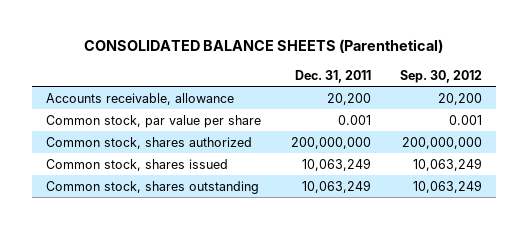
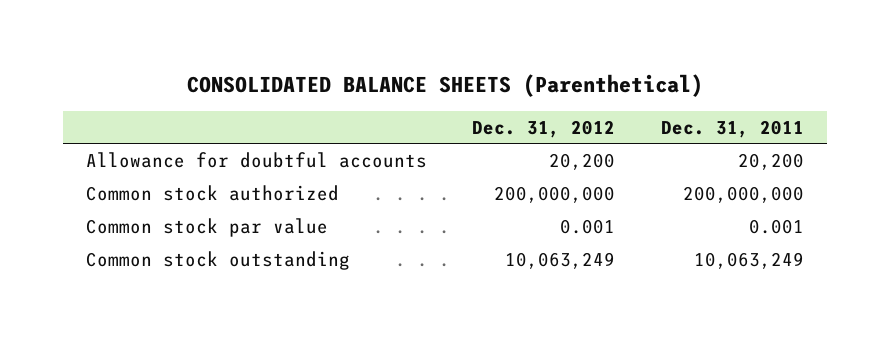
- | Dec. 31, 2011 | Sep. 30, 2012
+ | Dec. 31, 2012 | Dec. 31, 2011
- Accounts receivable, allowance | 20,200 | 20,200
- Common stock, par value per share | 0.001 | 0.001
- Common stock, shares authorized | 200,000,000 | 200,000,000
- Common stock, shares issued | 10,063,249 | 10,063,249
- Common stock, shares outstanding | 10,063,249 | 10,063,249
+ Allowance for doubtful accounts | 20,200 | 20,200
+ Common stock authorized | 200,000,000 | 200,000,000
+ Common stock par value | 0.001 | 0.001
+ Common stock outstanding | 10,063,249 | 10,063,249

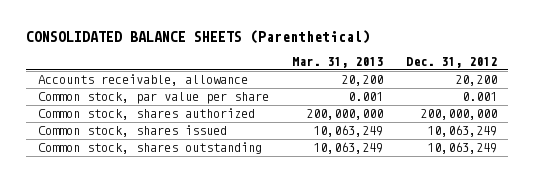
- | Dec. 31, 2012 | Dec. 31, 2011
+ | Mar. 31, 2013 | Dec. 31, 2012
- Allowance for doubtful accounts | 20,200 | 20,200
- Common stock authorized | 200,000,000 | 200,000,000
- Common stock par value | 0.001 | 0.001
- Common stock outstanding | 10,063,249 | 10,063,249
+ Accounts receivable, allowance | 20,200 | 20,200
+ Common stock, par value per share | 0.001 | 0.001
+ Common stock, shares authorized | 200,000,000 | 200,000,000
+ Common stock, shares issued | 10,063,249 | 10,063,249
+ Common stock, shares outstanding | 10,063,249 | 10,063,249

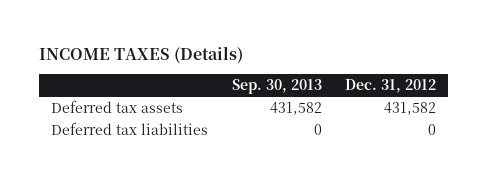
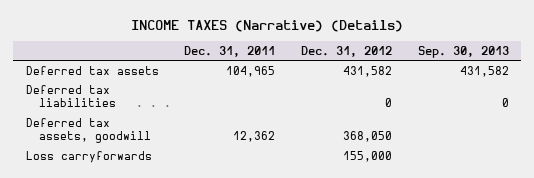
- INCOME TAXES (Details)
+ INCOME TAXES (Narrative) (Details)
- | Sep. 30, 2013 | Dec. 31, 2012
+ | Dec. 31, 2011 | Dec. 31, 2012 | Sep. 30, 2013
+ Deferred tax assets, goodwill | 12,362 | 368,050 |
+ Loss carryforwards | | 155,000 |

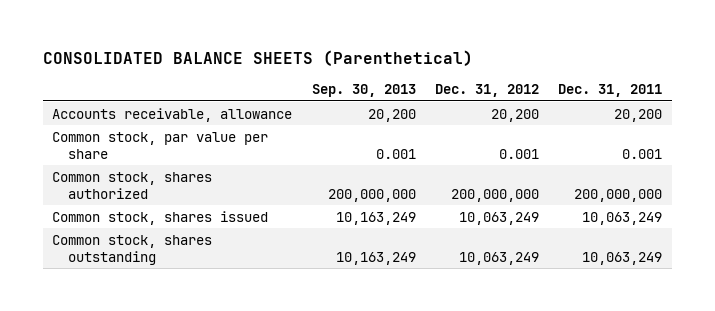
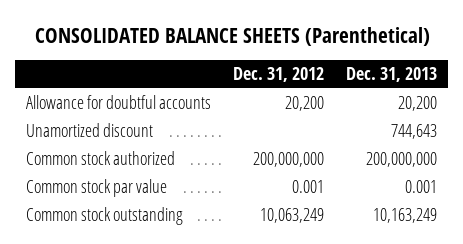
- | Sep. 30, 2013 | Dec. 31, 2012 | Dec. 31, 2011
+ | Dec. 31, 2012 | Dec. 31, 2013
- Accounts receivable, allowance | 20,200 | 20,200 | 20,200
- Common stock, par value per share | 0.001 | 0.001 | 0.001
- Common stock, shares authorized | 200,000,000 | 200,000,000 | 200,000,000
- Common stock, shares issued | 10,163,249 | 10,063,249 | 10,063,249
- Common stock, shares outstanding | 10,163,249 | 10,063,249 | 10,063,249
+ Allowance for doubtful accounts | 20,200 | 20,200
+ Unamortized discount | | 744,643
+ Common stock authorized | 200,000,000 | 200,000,000
+ Common stock par value | 0.001 | 0.001
+ Common stock outstanding | 10,063,249 | 10,163,249

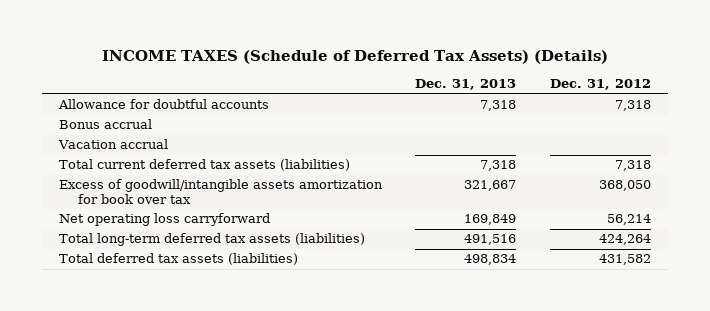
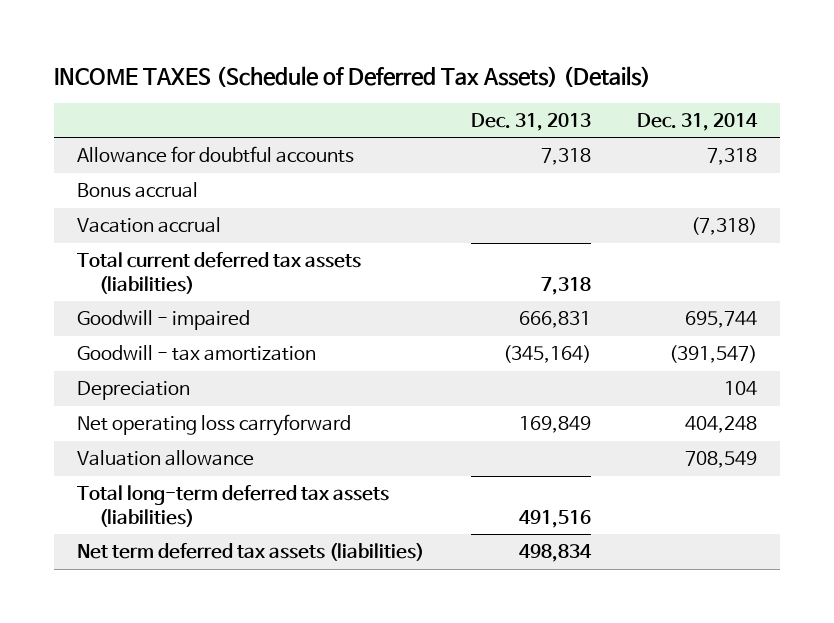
- | Dec. 31, 2013 | Dec. 31, 2012
+ | Dec. 31, 2013 | Dec. 31, 2014
- Excess of goodwill/intangible assets amortization for book over tax | 321,667 | 368,050
+ Goodwill - impaired | 666,831 | 695,744
+ Goodwill - tax amortization | (345,164) | (391,547)
+ Depreciation | | 104
+ Valuation allowance | | 708,549
- Total deferred tax assets (liabilities) | 498,834 | 431,582
+ Net term deferred tax assets (liabilities) | 498,834 |

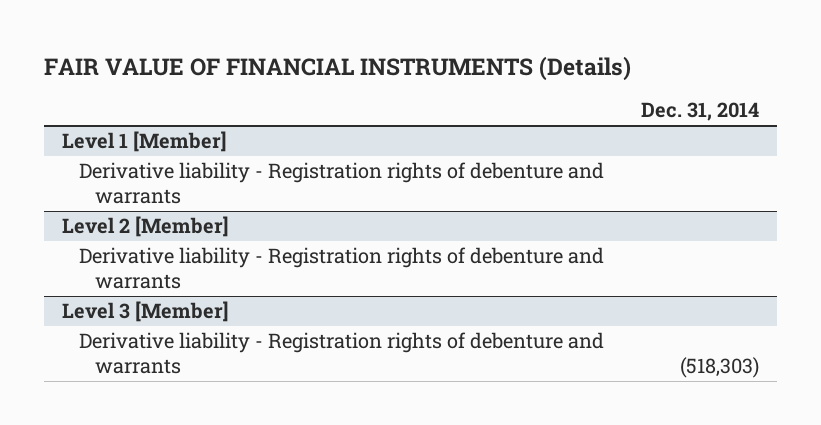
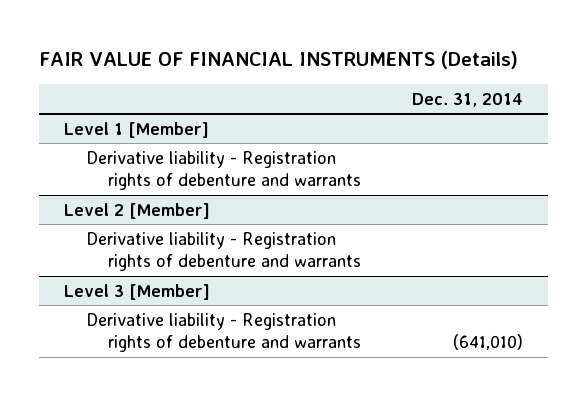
@ Level 3 [Member]
- Derivative liability - Registration rights of debenture and warrants | (518,303)
+ Derivative liability - Registration rights of debenture and warrants | (641,010)

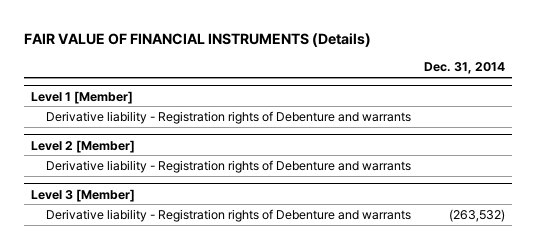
@ Level 1 [Member]
- Derivative liability - Registration rights of debenture and warrants
+ Derivative liability - Registration rights of Debenture and warrants
@ Level 2 [Member]
- Derivative liability - Registration rights of debenture and warrants
+ Derivative liability - Registration rights of Debenture and warrants
@ Level 3 [Member]
- Derivative liability - Registration rights of debenture and warrants | (641,010)
+ Derivative liability - Registration rights of Debenture and warrants | (263,532)

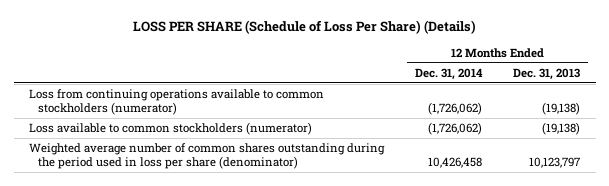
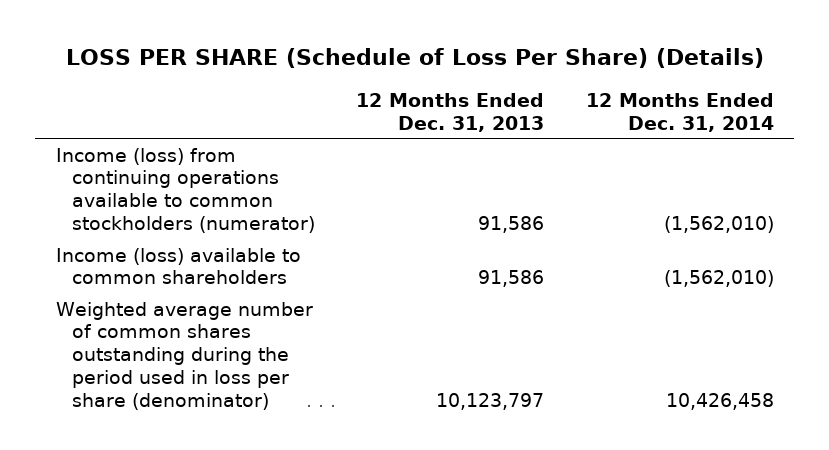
- | 12 Months Ended Dec. 31, 2014 | 12 Months Ended Dec. 31, 2013
+ | 12 Months Ended Dec. 31, 2013 | 12 Months Ended Dec. 31, 2014
- Loss from continuing operations available to common stockholders (numerator) | (1,726,062) | (19,138)
- Loss available to common stockholders (numerator) | (1,726,062) | (19,138)
+ Income (loss) from continuing operations available to common stockholders (numerator) | 91,586 | (1,562,010)
+ Income (loss) available to common shareholders | 91,586 | (1,562,010)

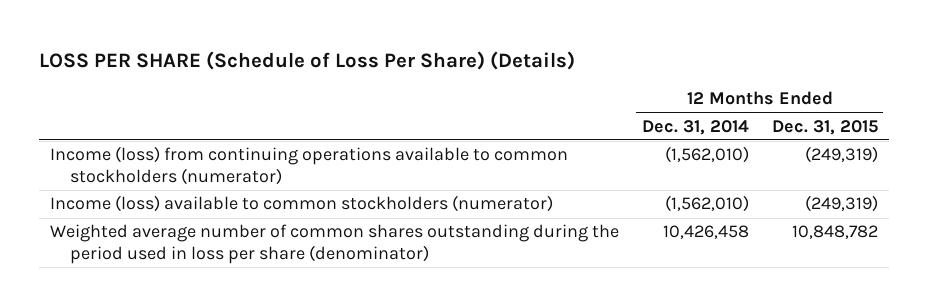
- | 12 Months Ended Dec. 31, 2013 | 12 Months Ended Dec. 31, 2014
+ | 12 Months Ended Dec. 31, 2014 | 12 Months Ended Dec. 31, 2015
- Income (loss) available to common shareholders | 91,586 | (1,562,010)
+ Income (loss) available to common stockholders (numerator) | (1,562,010) | (249,319)

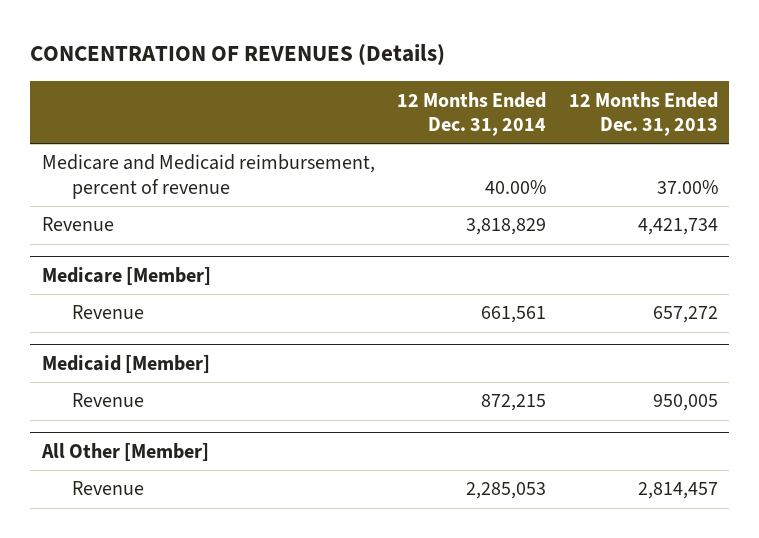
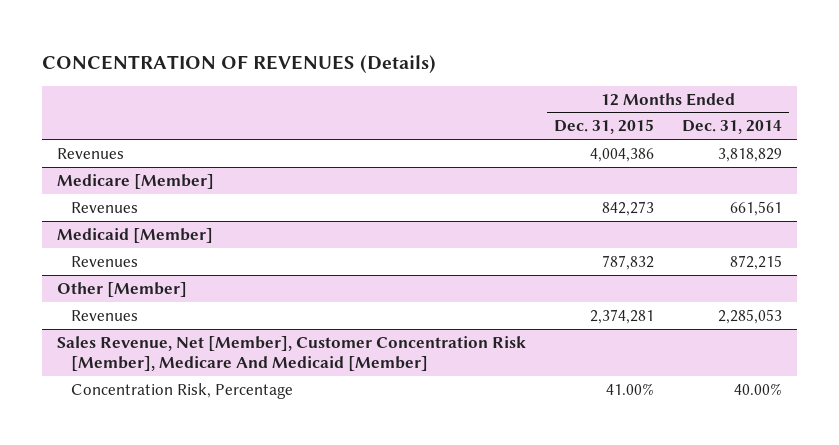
- | 12 Months Ended Dec. 31, 2014 | 12 Months Ended Dec. 31, 2013
+ | 12 Months Ended Dec. 31, 2015 | 12 Months Ended Dec. 31, 2014
- Medicare and Medicaid reimbursement, percent of revenue | 40.00% | 37.00%
- Revenue | 3,818,829 | 4,421,734
+ Revenues | 4,004,386 | 3,818,829
@ Medicare [Member]
- Revenue | 661,561 | 657,272
+ Revenues | 842,273 | 661,561
@ Medicaid [Member]
- Revenue | 872,215 | 950,005
- All Other [Member]
- Revenue | 2,285,053 | 2,814,457
@ Medicaid [Member]
+ Revenues | 787,832 | 872,215
+ Other [Member]
+ Revenues | 2,374,281 | 2,285,053
+ Sales Revenue, Net [Member], Customer Concentration Risk [Member], Medicare And Medicaid [Member]
+ Concentration Risk, Percentage | 41.00% | 40.00%

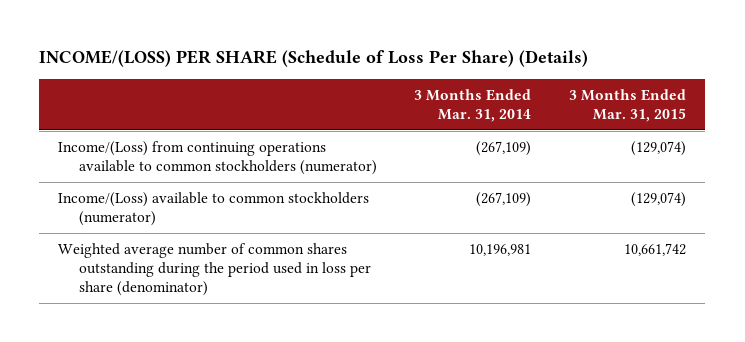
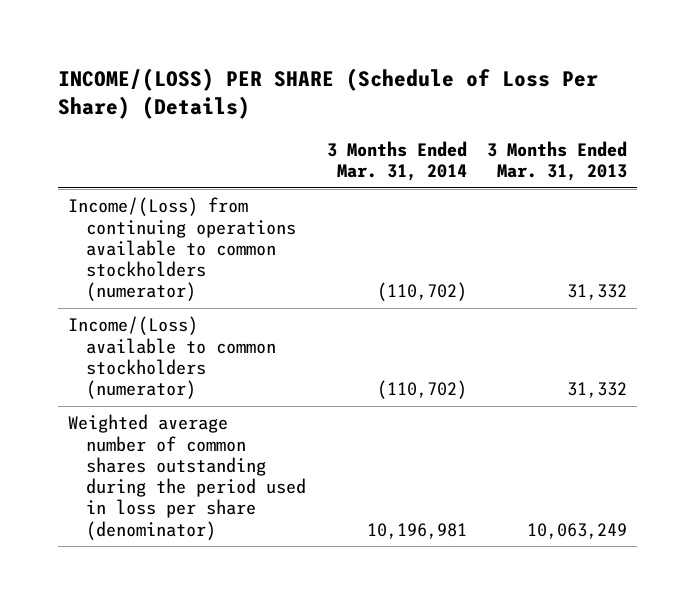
- | 3 Months Ended Mar. 31, 2014 | 3 Months Ended Mar. 31, 2015
+ | 3 Months Ended Mar. 31, 2014 | 3 Months Ended Mar. 31, 2013
- Income/(Loss) from continuing operations available to common stockholders (numerator) | (267,109) | (129,074)
- Income/(Loss) available to common stockholders (numerator) | (267,109) | (129,074)
+ Income/(Loss) from continuing operations available to common stockholders (numerator) | (110,702) | 31,332
+ Income/(Loss) available to common stockholders (numerator) | (110,702) | 31,332

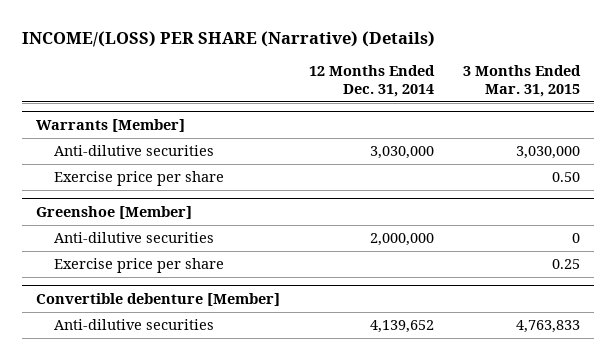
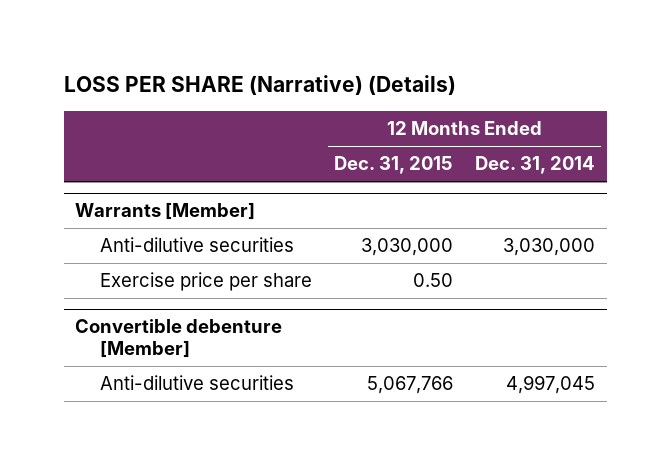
- INCOME/(LOSS) PER SHARE (Narrative) (Details)
+ LOSS PER SHARE (Narrative) (Details)
- | 12 Months Ended Dec. 31, 2014 | 3 Months Ended Mar. 31, 2015
+ | 12 Months Ended Dec. 31, 2015 | 12 Months Ended Dec. 31, 2014
- Greenshoe [Member]
- Anti-dilutive securities | 2,000,000 | 0
- Exercise price per share | | 0.25
@ Convertible debenture [Member]
- Anti-dilutive securities | 4,139,652 | 4,763,833
+ Anti-dilutive securities | 5,067,766 | 4,997,045

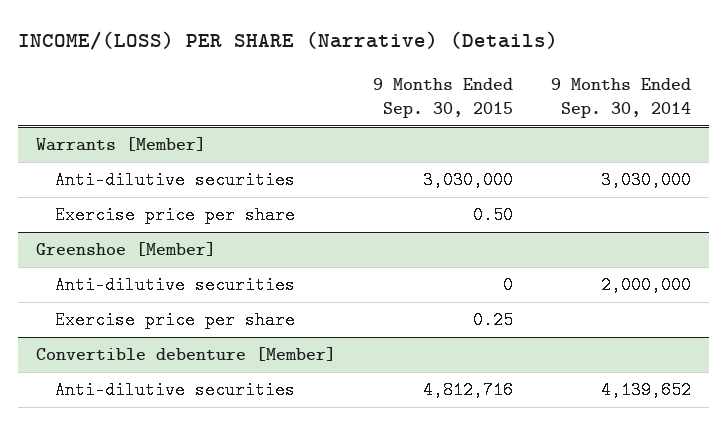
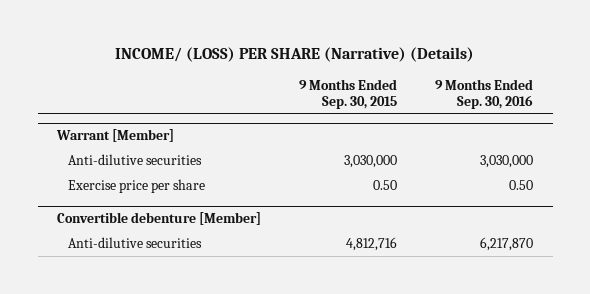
- INCOME/(LOSS) PER SHARE (Narrative) (Details)
+ INCOME/ (LOSS) PER SHARE (Narrative) (Details)
- | 9 Months Ended Sep. 30, 2015 | 9 Months Ended Sep. 30, 2014
+ | 9 Months Ended Sep. 30, 2015 | 9 Months Ended Sep. 30, 2016
- Warrants [Member]
+ Warrant [Member]
- Greenshoe [Member]
- Anti-dilutive securities | 0 | 2,000,000
- Exercise price per share | 0.25 |

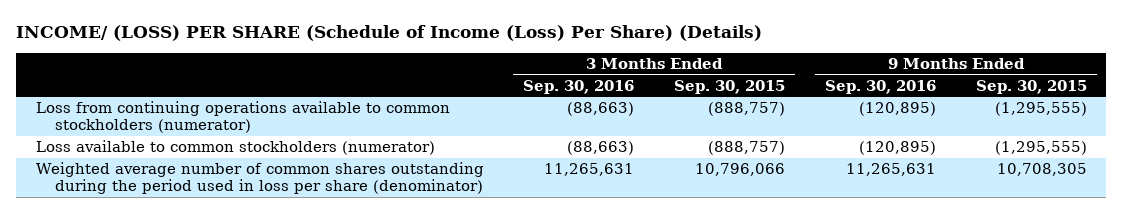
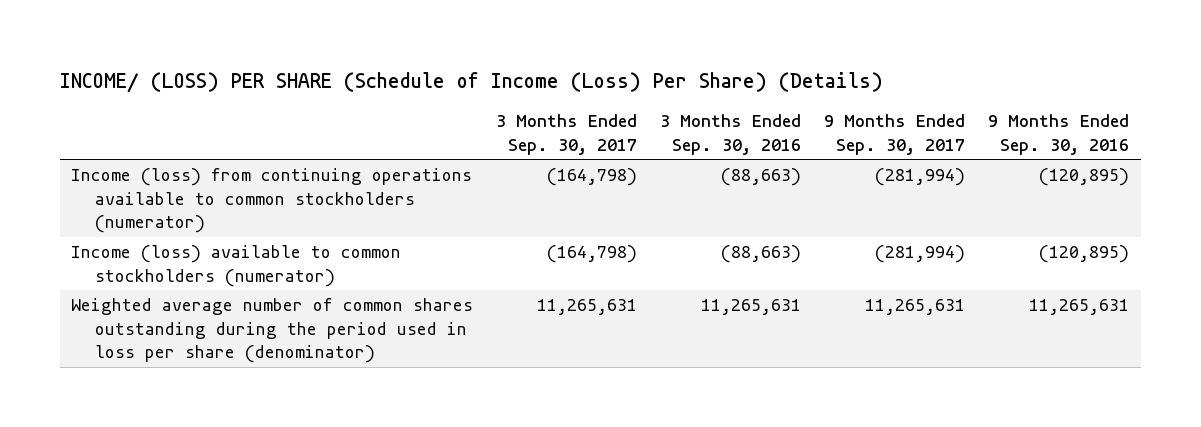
- | 3 Months Ended Sep. 30, 2016 | 3 Months Ended Sep. 30, 2015 | 9 Months Ended Sep. 30, 2016 | 9 Months Ended Sep. 30, 2015
+ | 3 Months Ended Sep. 30, 2017 | 3 Months Ended Sep. 30, 2016 | 9 Months Ended Sep. 30, 2017 | 9 Months Ended Sep. 30, 2016
- Loss from continuing operations available to common stockholders (numerator) | (88,663) | (888,757) | (120,895) | (1,295,555)
- Loss available to common stockholders (numerator) | (88,663) | (888,757) | (120,895) | (1,295,555)
+ Income (loss) from continuing operations available to common stockholders (numerator) | (164,798) | (88,663) | (281,994) | (120,895)
+ Income (loss) available to common stockholders (numerator) | (164,798) | (88,663) | (281,994) | (120,895)

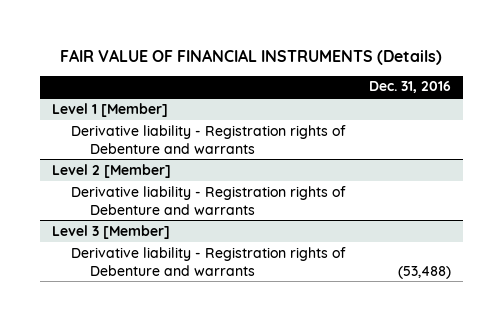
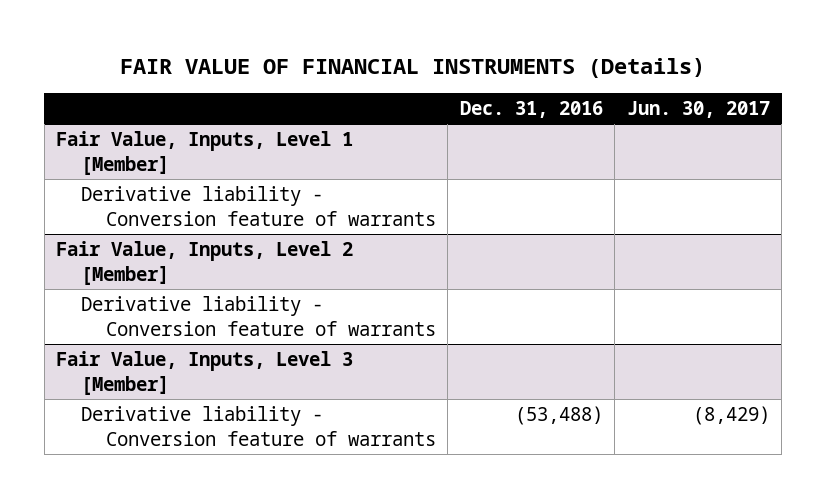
- | Dec. 31, 2016
+ | Dec. 31, 2016 | Jun. 30, 2017
- Level 1 [Member]
- Derivative liability - Registration rights of Debenture and warrants
- Level 2 [Member]
- Derivative liability - Registration rights of Debenture and warrants
- Level 3 [Member]
- Derivative liability - Registration rights of Debenture and warrants | (53,488)
+ Fair Value, Inputs, Level 1 [Member]
+ Derivative liability - Conversion feature of warrants
+ Fair Value, Inputs, Level 2 [Member]
+ Derivative liability - Conversion feature of warrants
+ Fair Value, Inputs, Level 3 [Member]
+ Derivative liability - Conversion feature of warrants | (53,488) | (8,429)

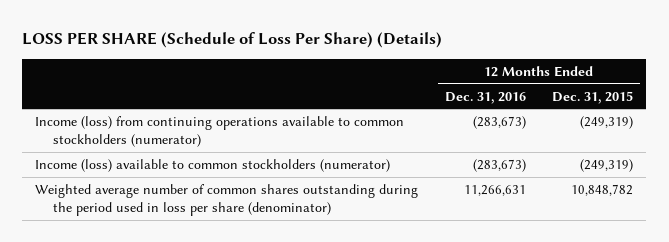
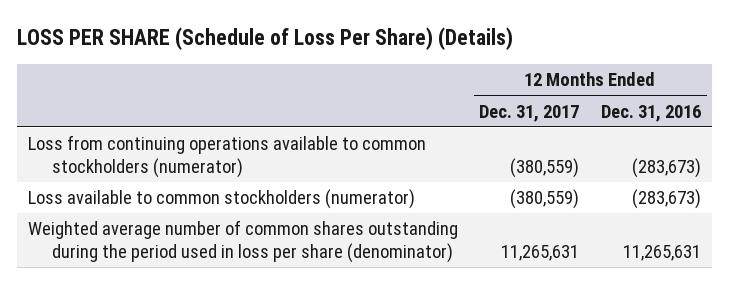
- | 12 Months Ended Dec. 31, 2016 | 12 Months Ended Dec. 31, 2015
+ | 12 Months Ended Dec. 31, 2017 | 12 Months Ended Dec. 31, 2016
- Income (loss) from continuing operations available to common stockholders (numerator) | (283,673) | (249,319)
- Income (loss) available to common stockholders (numerator) | (283,673) | (249,319)
- Weighted average number of common shares outstanding during the period used in loss per share (denominator) | 11,266,631 | 10,848,782
+ Loss from continuing operations available to common stockholders (numerator) | (380,559) | (283,673)
+ Loss available to common stockholders (numerator) | (380,559) | (283,673)
+ Weighted average number of common shares outstanding during the period used in loss per share (denominator) | 11,265,631 | 11,265,631

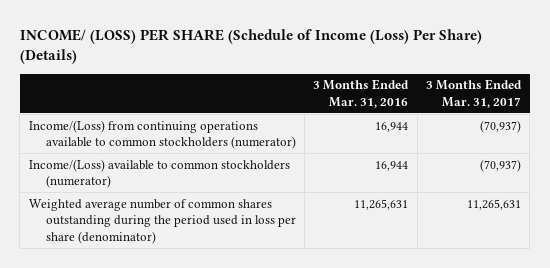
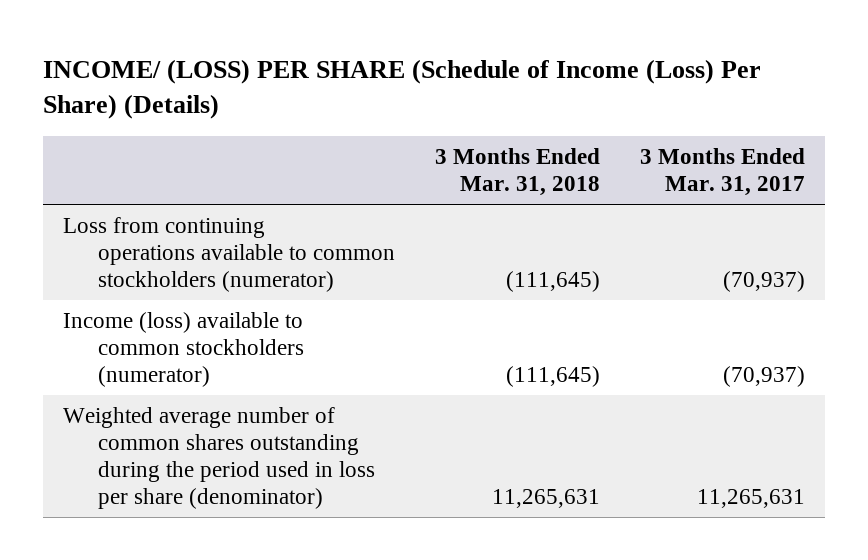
- | 3 Months Ended Mar. 31, 2016 | 3 Months Ended Mar. 31, 2017
+ | 3 Months Ended Mar. 31, 2018 | 3 Months Ended Mar. 31, 2017
- Income/(Loss) from continuing operations available to common stockholders (numerator) | 16,944 | (70,937)
- Income/(Loss) available to common stockholders (numerator) | 16,944 | (70,937)
+ Loss from continuing operations available to common stockholders (numerator) | (111,645) | (70,937)
+ Income (loss) available to common stockholders (numerator) | (111,645) | (70,937)

